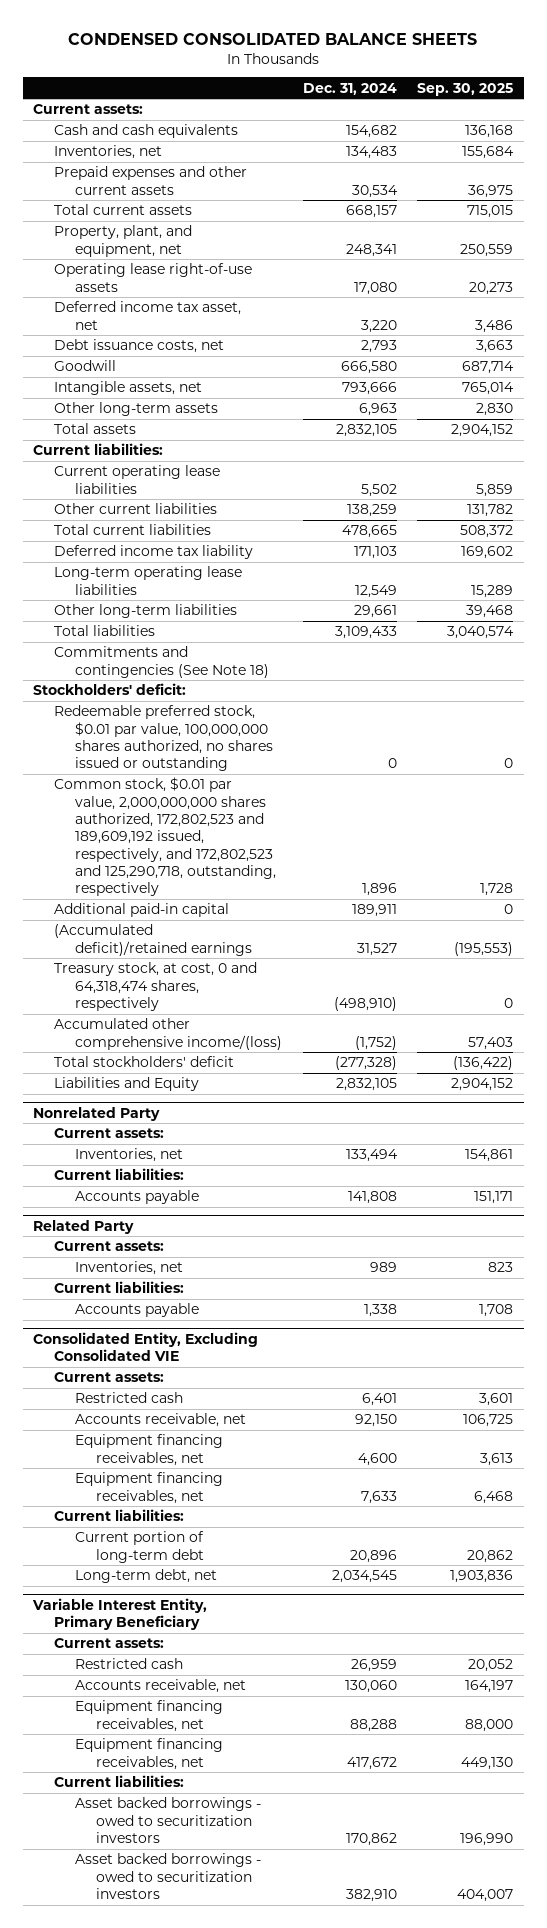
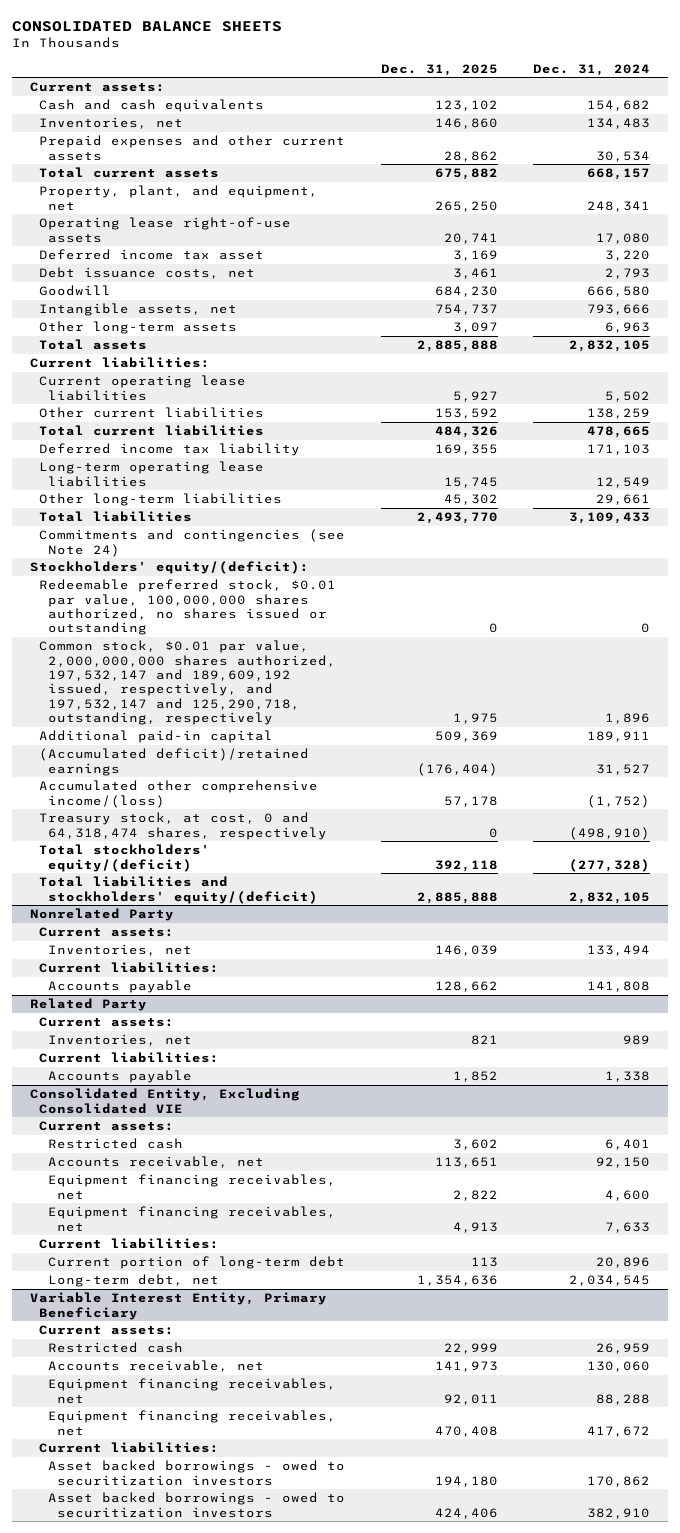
- CONDENSED CONSOLIDATED BALANCE SHEETS
+ CONSOLIDATED BALANCE SHEETS
- | Dec. 31, 2024 | Sep. 30, 2025
+ | Dec. 31, 2025 | Dec. 31, 2024
- Deferred income tax asset, net | 3,220 | 3,486
+ Deferred income tax asset | 3,169 | 3,220
- Commitments and contingencies (See Note 18)
- Stockholders' deficit:
+ Commitments and contingencies (see Note 24)
+ Stockholders' equity/(deficit):
- Common stock, $0.01 par value, 2,000,000,000 shares authorized, 172,802,523 and 189,609,192 issued, respectively, and 172,802,523 and 125,290,718, outstanding, respectively | 1,896 | 1,728
+ Common stock, $0.01 par value, 2,000,000,000 shares authorized, 197,532,147 and 189,609,192 issued, respectively, and 197,532,147 and 125,290,718, outstanding, respectively | 1,975 | 1,896
- Total stockholders' deficit | (277,328) | (136,422)
- Liabilities and Equity | 2,832,105 | 2,904,152
moved down: Treasury stock, at cost, 0 and 64,318,474 shares, respectively | 0 | (498,910)
+ Total stockholders' equity/(deficit) | 392,118 | (277,328)
+ Total liabilities and stockholders' equity/(deficit) | 2,885,888 | 2,832,105

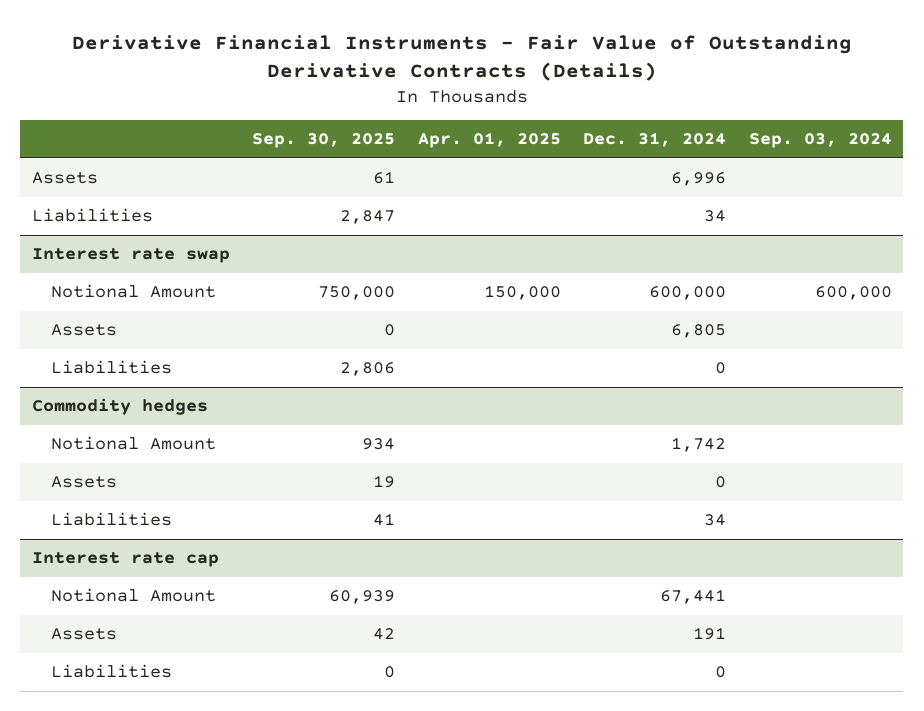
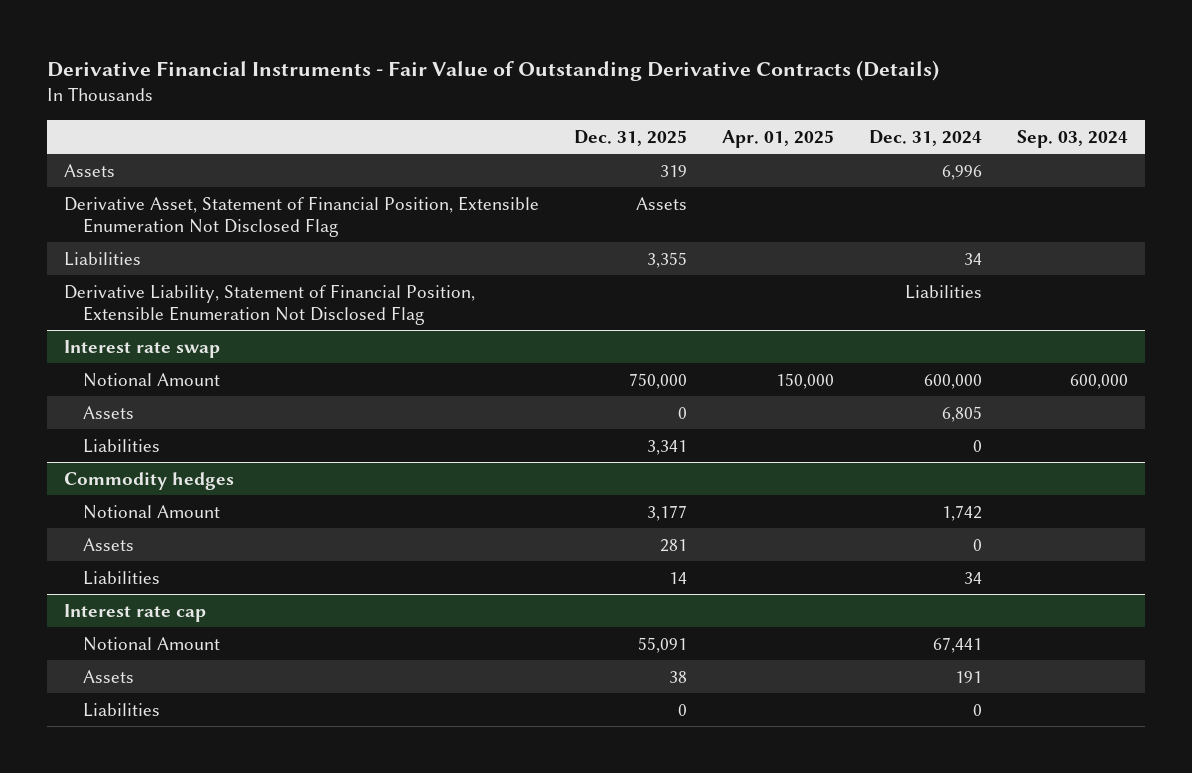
- | Sep. 30, 2025 | Apr. 01, 2025 | Dec. 31, 2024 | Sep. 03, 2024
+ | Dec. 31, 2025 | Apr. 01, 2025 | Dec. 31, 2024 | Sep. 03, 2024
+ Derivative Asset, Statement of Financial Position, Extensible Enumeration Not Disclosed Flag | Assets | | |
+ Derivative Liability, Statement of Financial Position, Extensible Enumeration Not Disclosed Flag | | | Liabilities |

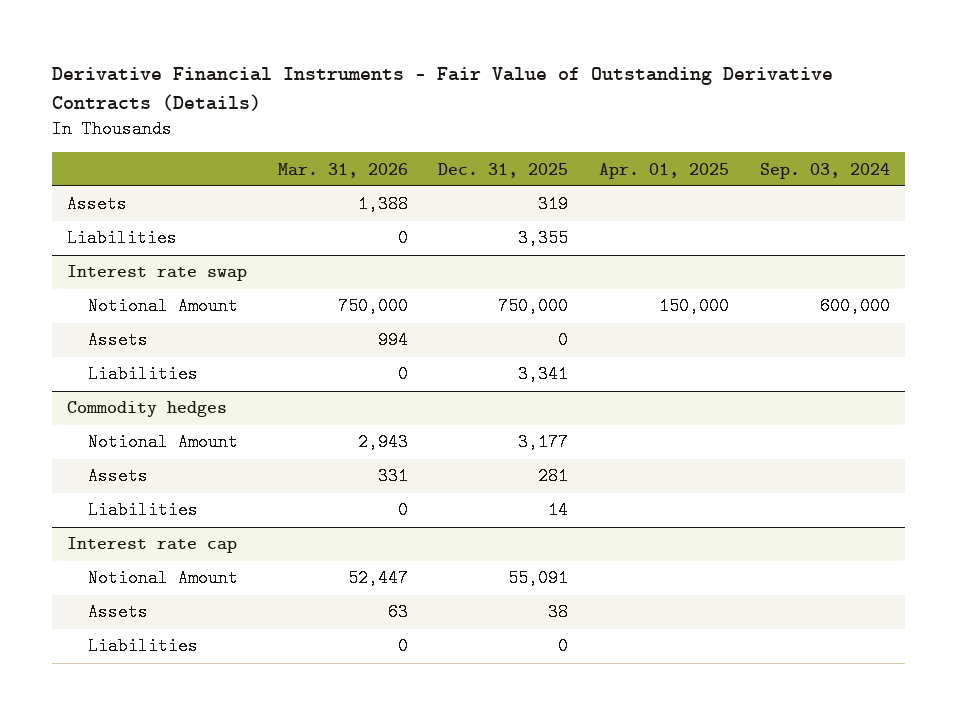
- | Dec. 31, 2025 | Apr. 01, 2025 | Dec. 31, 2024 | Sep. 03, 2024
+ | Mar. 31, 2026 | Dec. 31, 2025 | Apr. 01, 2025 | Sep. 03, 2024
- Derivative Asset, Statement of Financial Position, Extensible Enumeration Not Disclosed Flag | Assets | | |
- Derivative Liability, Statement of Financial Position, Extensible Enumeration Not Disclosed Flag | | | Liabilities |

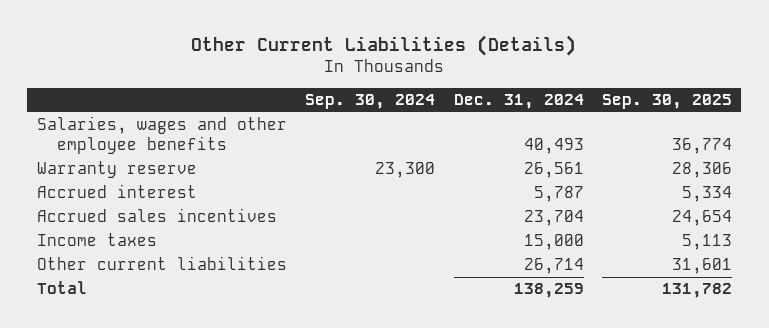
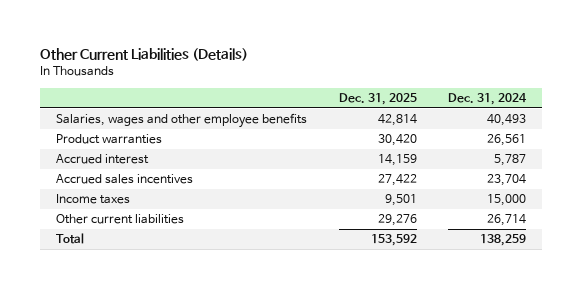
- | Sep. 30, 2024 | Dec. 31, 2024 | Sep. 30, 2025
+ | Dec. 31, 2025 | Dec. 31, 2024
- Warranty reserve | 23,300 | 26,561 | 28,306
+ Product warranties | 30,420 | 26,561

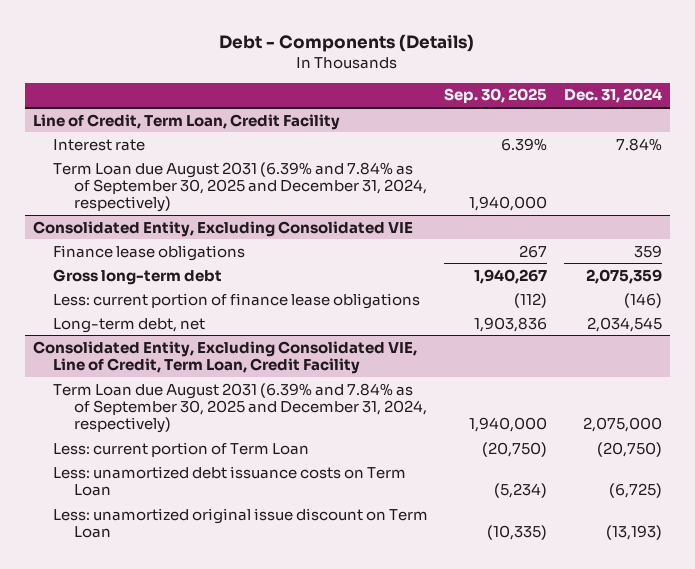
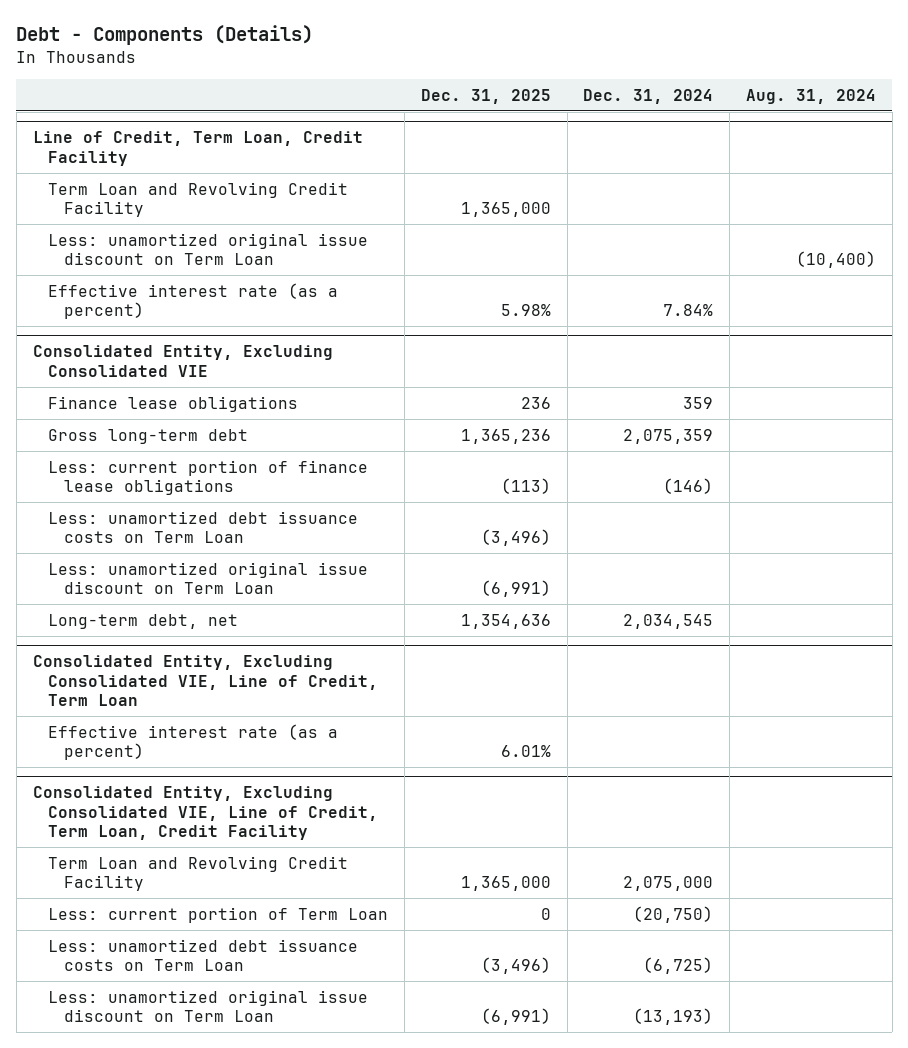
- | Sep. 30, 2025 | Dec. 31, 2024
+ | Dec. 31, 2025 | Dec. 31, 2024 | Aug. 31, 2024
@ Line of Credit, Term Loan, Credit Facility
- Interest rate | 6.39% | 7.84%
- Term Loan due August 2031 (6.39% and 7.84% as of September 30, 2025 and December 31, 2024, respectively) | 1,940,000 |
+ Term Loan and Revolving Credit Facility | 1,365,000 | |
+ Less: unamortized original issue discount on Term Loan | | | (10,400)
+ Effective interest rate (as a percent) | 5.98% | 7.84% |
@ Consolidated Entity, Excluding Consolidated VIE
+ Less: unamortized debt issuance costs on Term Loan | (3,496) | |
+ Less: unamortized original issue discount on Term Loan | (6,991) | |
+ Consolidated Entity, Excluding Consolidated VIE, Line of Credit, Term Loan
+ Effective interest rate (as a percent) | 6.01% | |
@ Consolidated Entity, Excluding Consolidated VIE, Line of Credit, Term Loan, Credit Facility
- Term Loan due August 2031 (6.39% and 7.84% as of September 30, 2025 and December 31, 2024, respectively) | 1,940,000 | 2,075,000
+ Term Loan and Revolving Credit Facility | 1,365,000 | 2,075,000 |

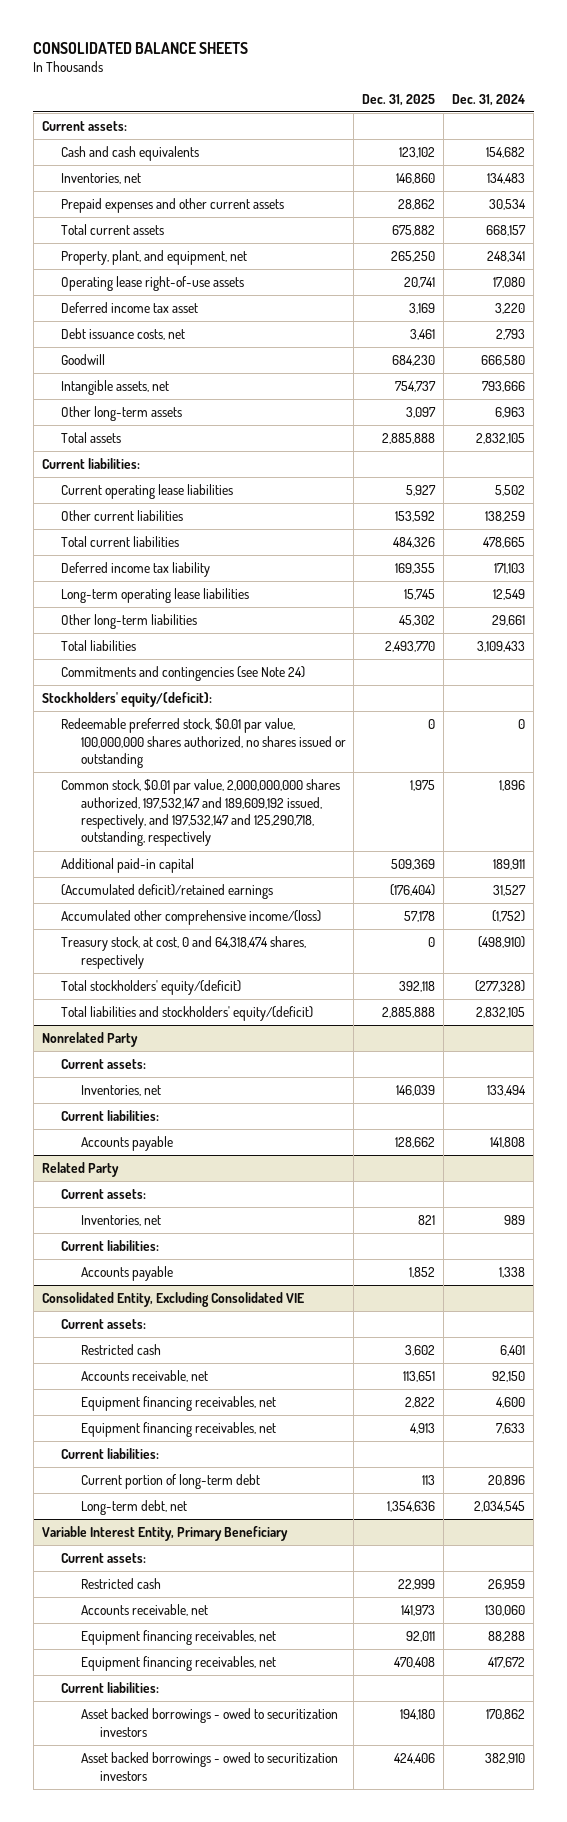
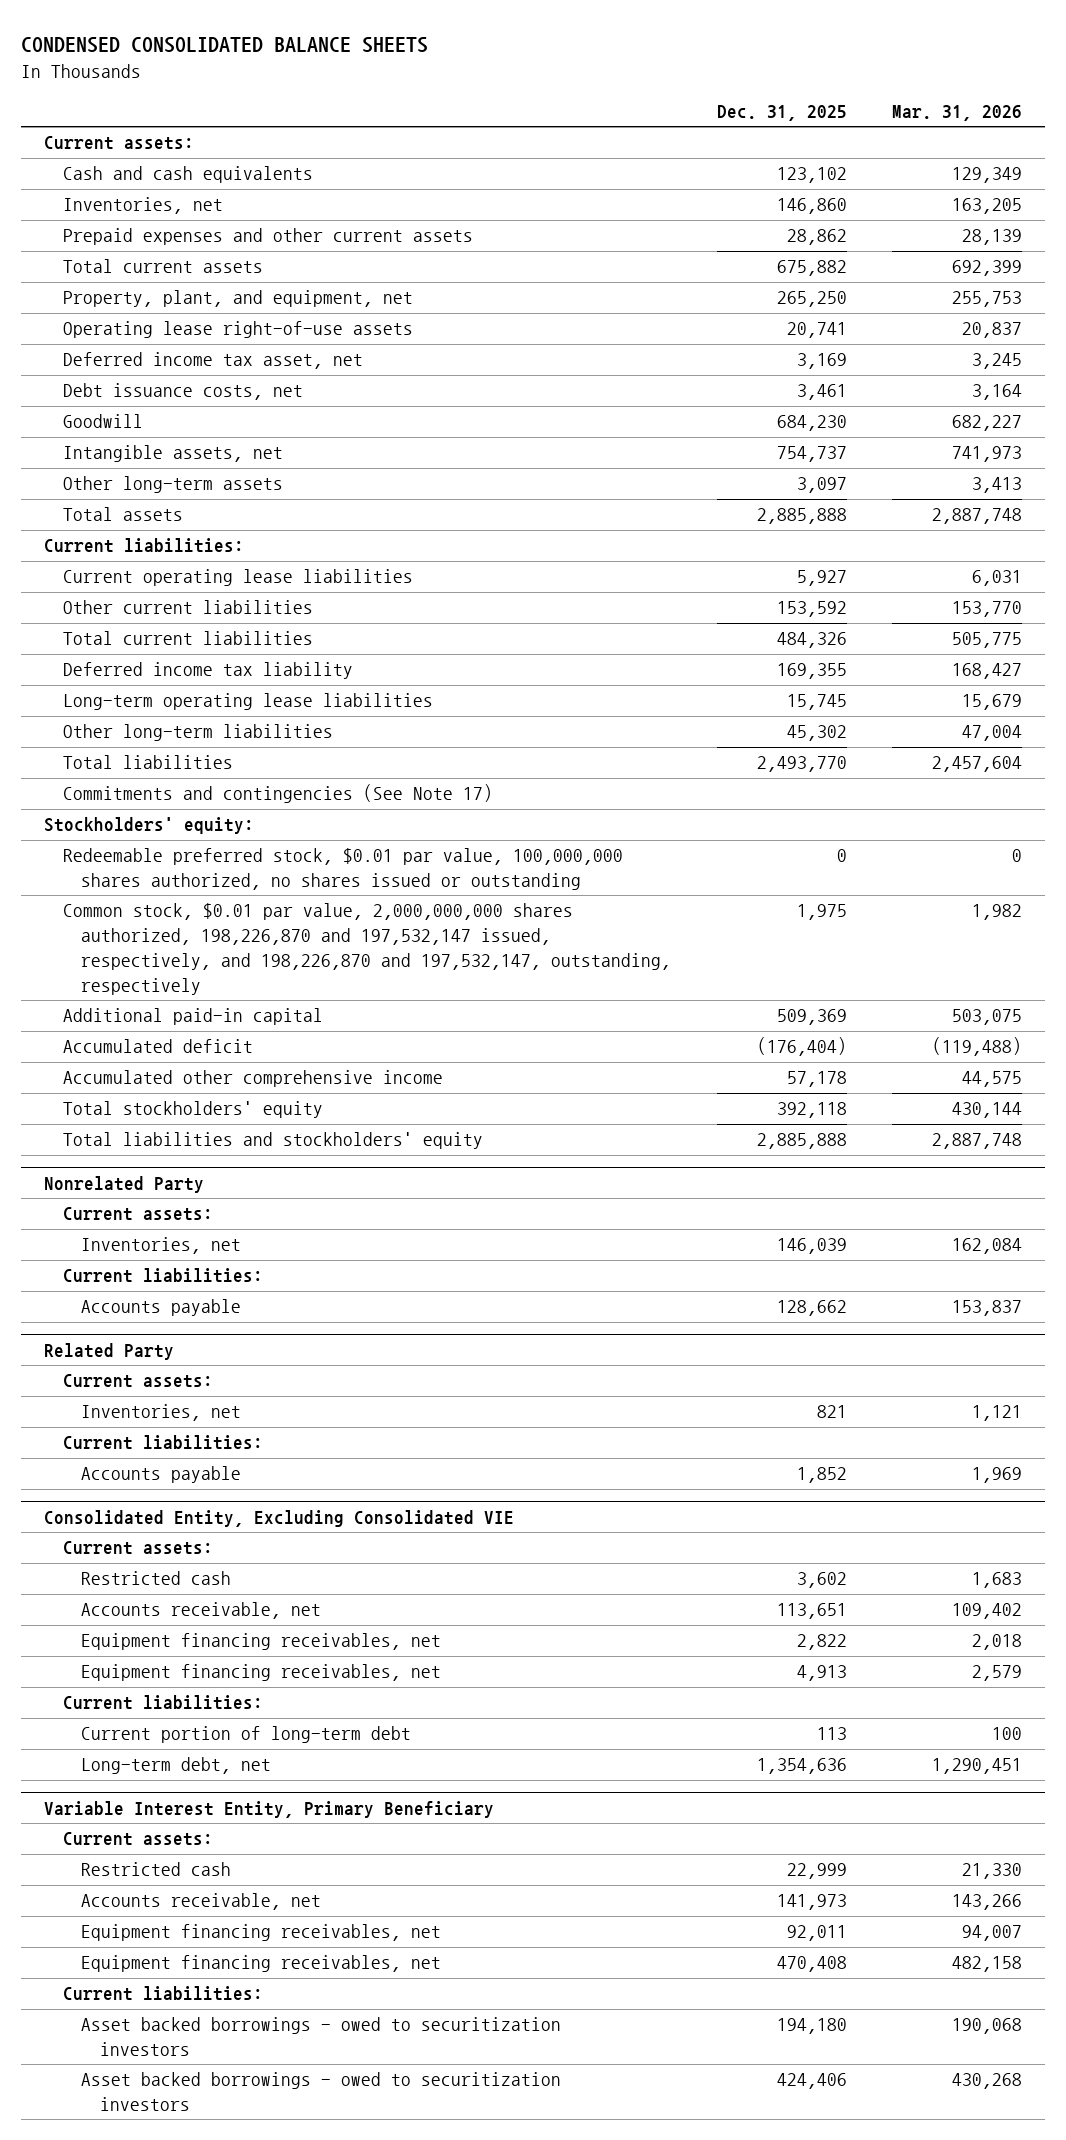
- CONSOLIDATED BALANCE SHEETS
+ CONDENSED CONSOLIDATED BALANCE SHEETS
- | Dec. 31, 2025 | Dec. 31, 2024
+ | Dec. 31, 2025 | Mar. 31, 2026
- Deferred income tax asset | 3,169 | 3,220
+ Deferred income tax asset, net | 3,169 | 3,245
- Commitments and contingencies (see Note 24)
- Stockholders' equity/(deficit):
+ Commitments and contingencies (See Note 17)
+ Stockholders' equity:
- Common stock, $0.01 par value, 2,000,000,000 shares authorized, 197,532,147 and 189,609,192 issued, respectively, and 197,532,147 and 125,290,718, outstanding, respectively | 1,975 | 1,896
+ Common stock, $0.01 par value, 2,000,000,000 shares authorized, 198,226,870 and 197,532,147 issued, respectively, and 198,226,870 and 197,532,147, outstanding, respectively | 1,975 | 1,982
- (Accumulated deficit)/retained earnings | (176,404) | 31,527
- Accumulated other comprehensive income/(loss) | 57,178 | (1,752)
- Treasury stock, at cost, 0 and 64,318,474 shares, respectively | 0 | (498,910)
- Total stockholders' equity/(deficit) | 392,118 | (277,328)
- Total liabilities and stockholders' equity/(deficit) | 2,885,888 | 2,832,105
+ Accumulated deficit | (176,404) | (119,488)
+ Accumulated other comprehensive income | 57,178 | 44,575
+ Total stockholders' equity | 392,118 | 430,144
+ Total liabilities and stockholders' equity | 2,885,888 | 2,887,748

